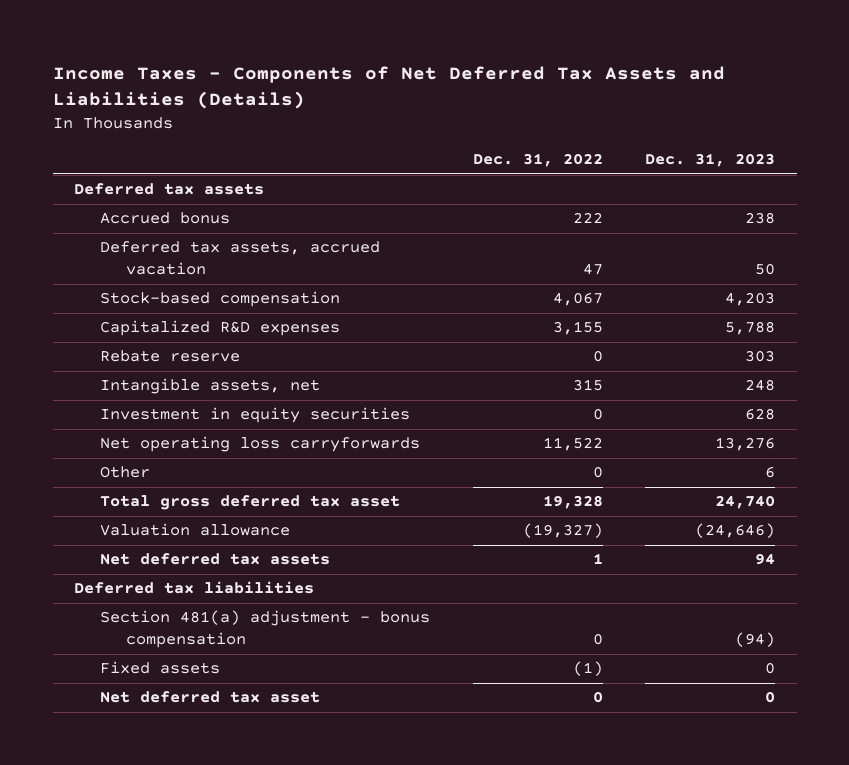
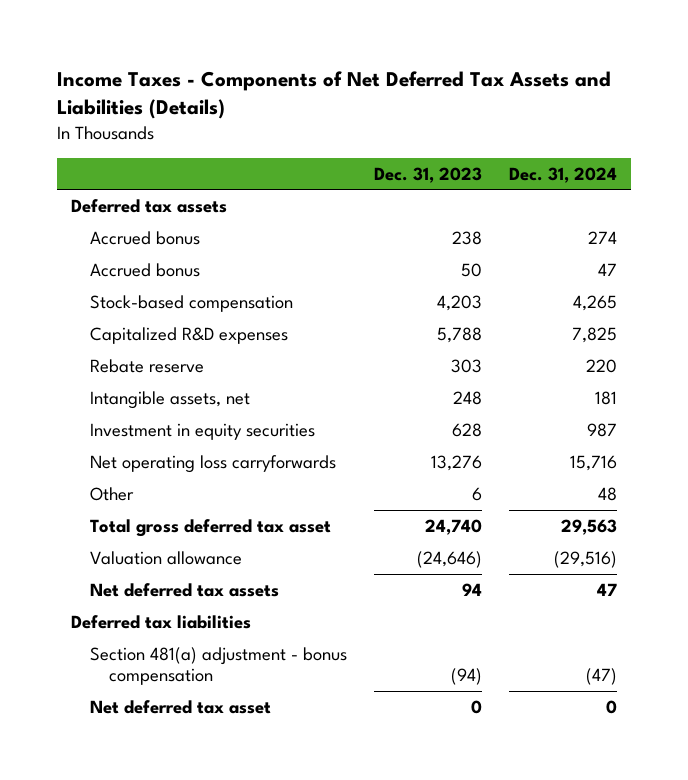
- | Dec. 31, 2022 | Dec. 31, 2023
+ | Dec. 31, 2023 | Dec. 31, 2024
- Deferred tax assets, accrued vacation | 47 | 50
+ Accrued bonus | 50 | 47
- Fixed assets | (1) | 0

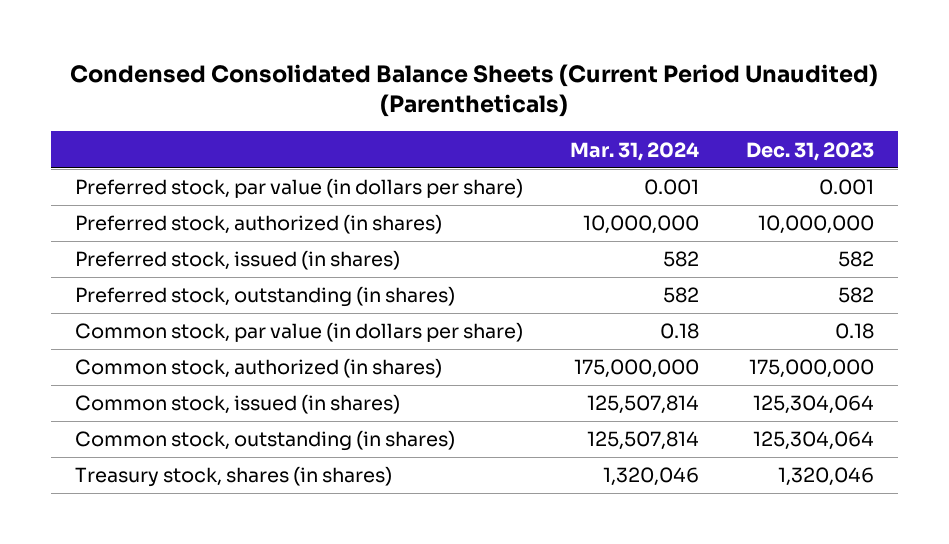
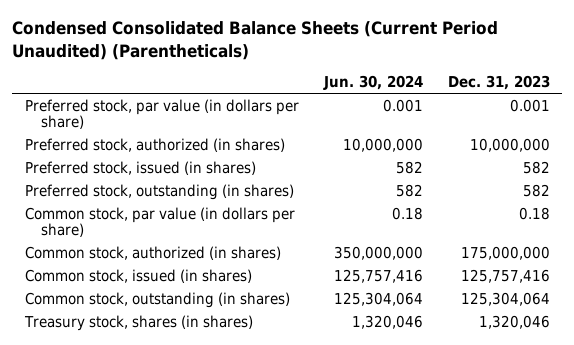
- | Mar. 31, 2024 | Dec. 31, 2023
+ | Jun. 30, 2024 | Dec. 31, 2023
- Common stock, issued (in shares) | 125,507,814 | 125,304,064
+ Common stock, issued (in shares) | 125,757,416 | 125,757,416

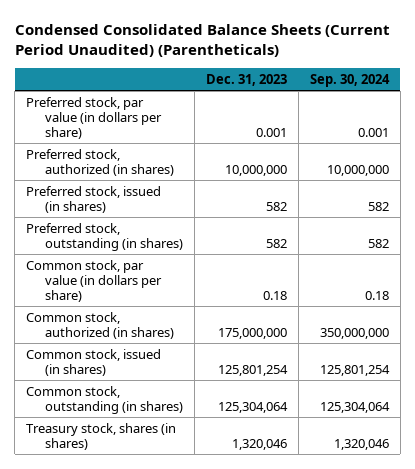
- | Jun. 30, 2024 | Dec. 31, 2023
+ | Dec. 31, 2023 | Sep. 30, 2024
- Common stock, issued (in shares) | 125,757,416 | 125,757,416
+ Common stock, issued (in shares) | 125,801,254 | 125,801,254

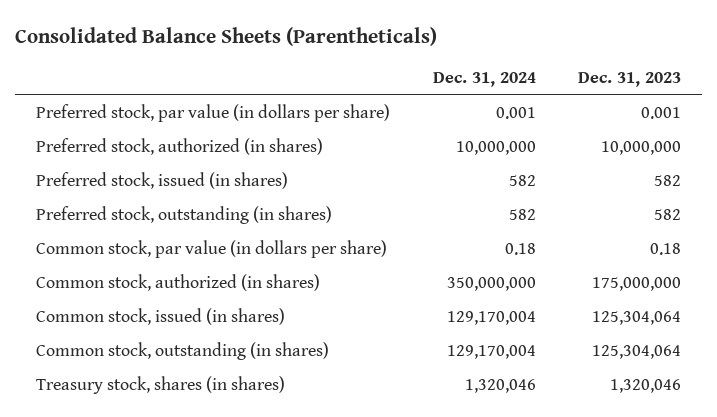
- Condensed Consolidated Balance Sheets (Current Period Unaudited) (Parentheticals)
+ Consolidated Balance Sheets (Parentheticals)
- | Dec. 31, 2023 | Sep. 30, 2024
+ | Dec. 31, 2024 | Dec. 31, 2023
- Common stock, issued (in shares) | 125,801,254 | 125,801,254
+ Common stock, issued (in shares) | 129,170,004 | 125,304,064

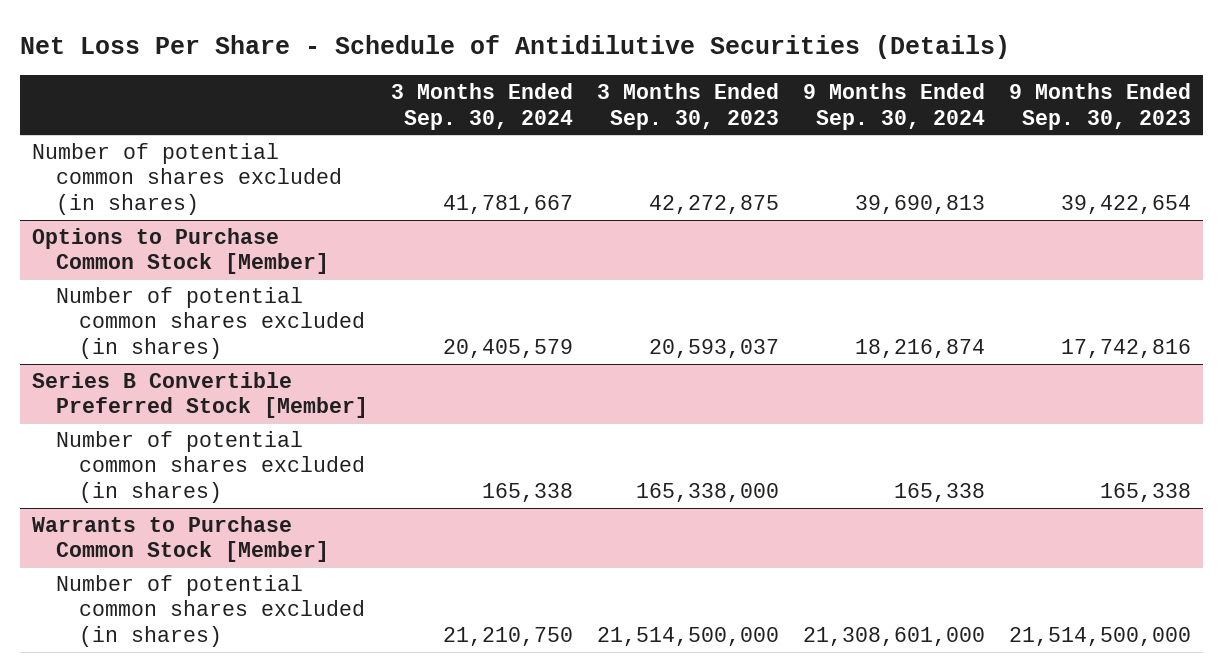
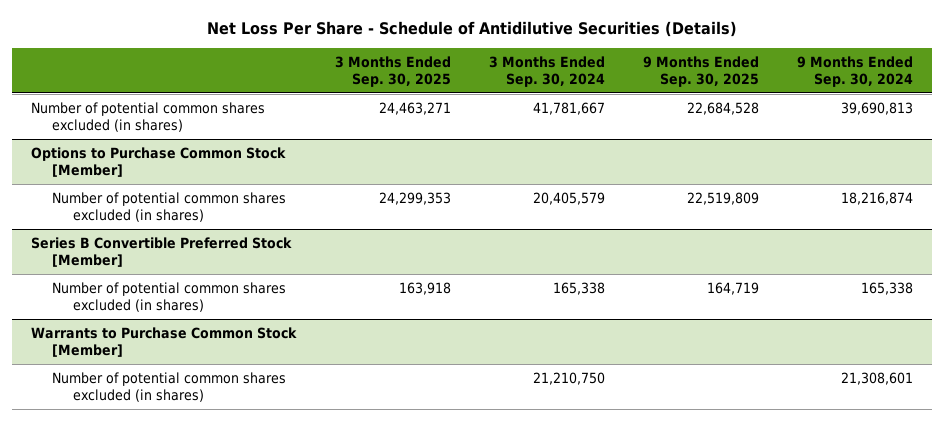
- | 3 Months Ended Sep. 30, 2024 | 3 Months Ended Sep. 30, 2023 | 9 Months Ended Sep. 30, 2024 | 9 Months Ended Sep. 30, 2023
+ | 3 Months Ended Sep. 30, 2025 | 3 Months Ended Sep. 30, 2024 | 9 Months Ended Sep. 30, 2025 | 9 Months Ended Sep. 30, 2024
@ Warrants to Purchase Common Stock [Member]
- Number of potential common shares excluded (in shares) | 21,210,750 | 21,514,500,000 | 21,308,601,000 | 21,514,500,000
+ Number of potential common shares excluded (in shares) | | 21,210,750 | | 21,308,601

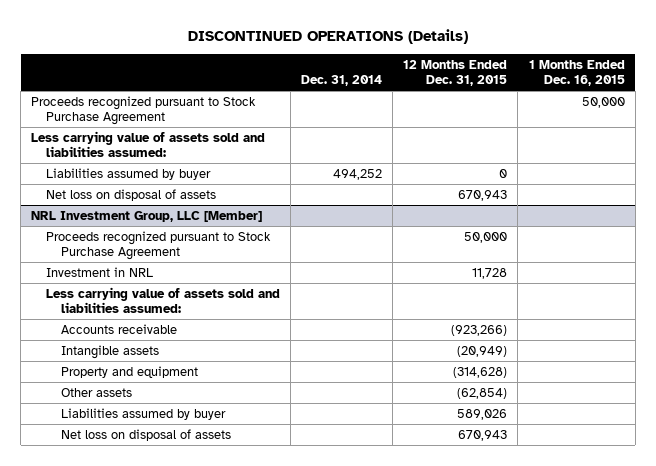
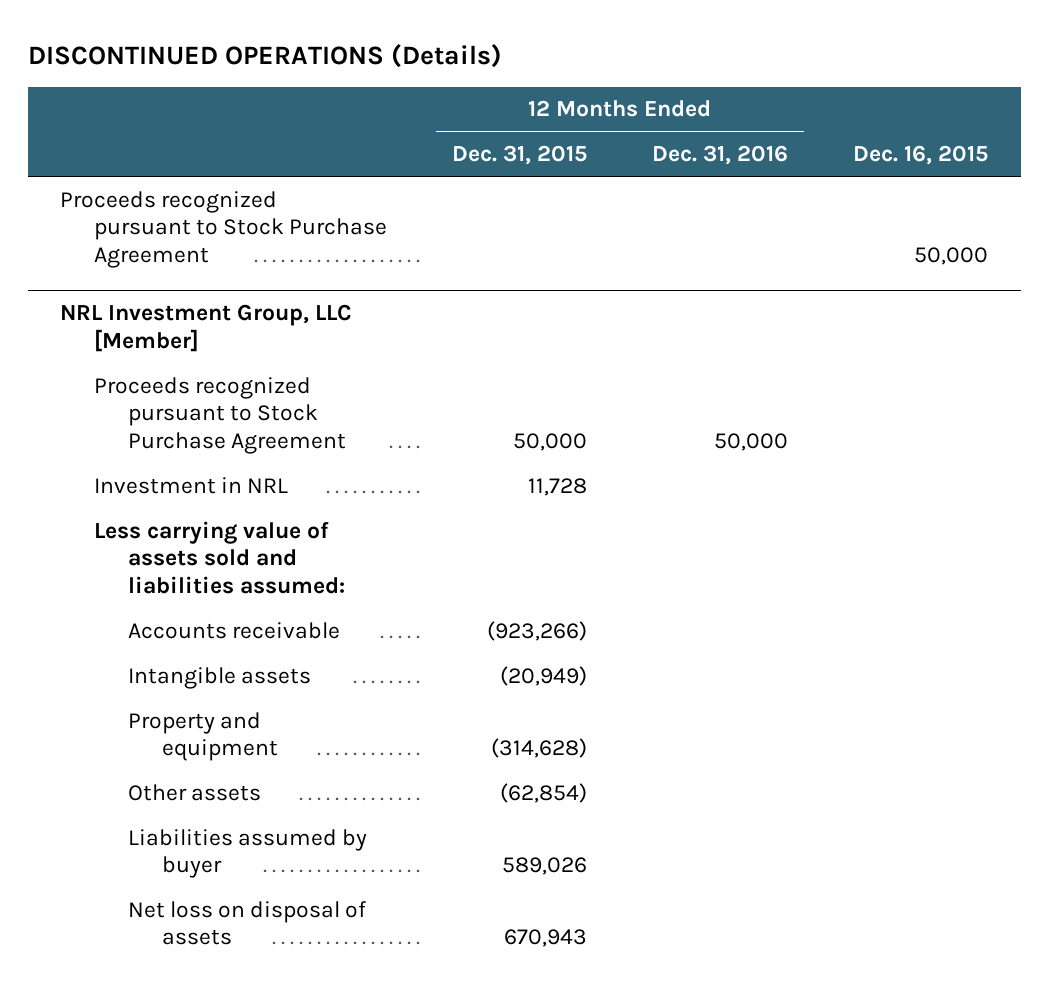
- | Dec. 31, 2014 | 12 Months Ended Dec. 31, 2015 | 1 Months Ended Dec. 16, 2015
+ | 12 Months Ended Dec. 31, 2015 | 12 Months Ended Dec. 31, 2016 | Dec. 16, 2015
- Less carrying value of assets sold and liabilities assumed:
- Liabilities assumed by buyer | 494,252 | 0 |
- Net loss on disposal of assets | | 670,943 |

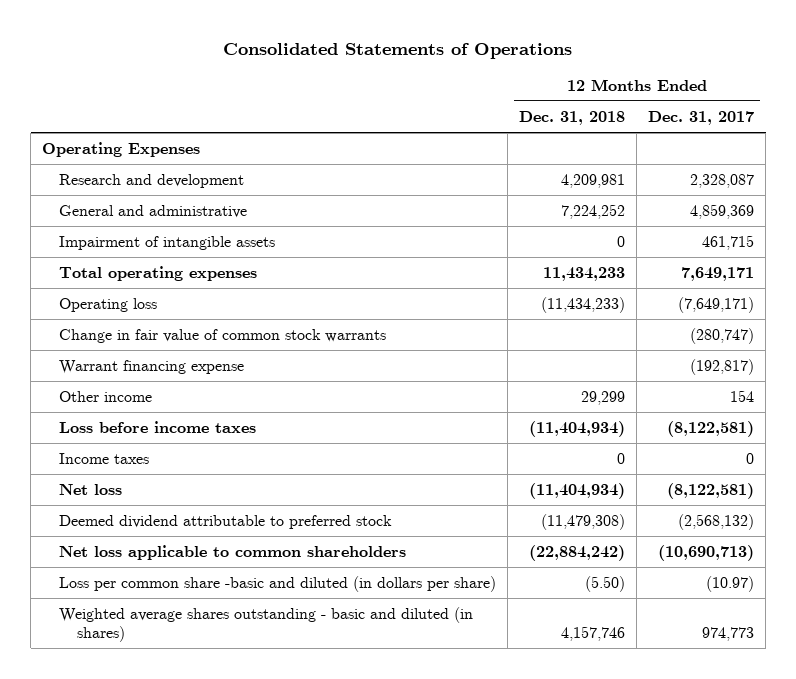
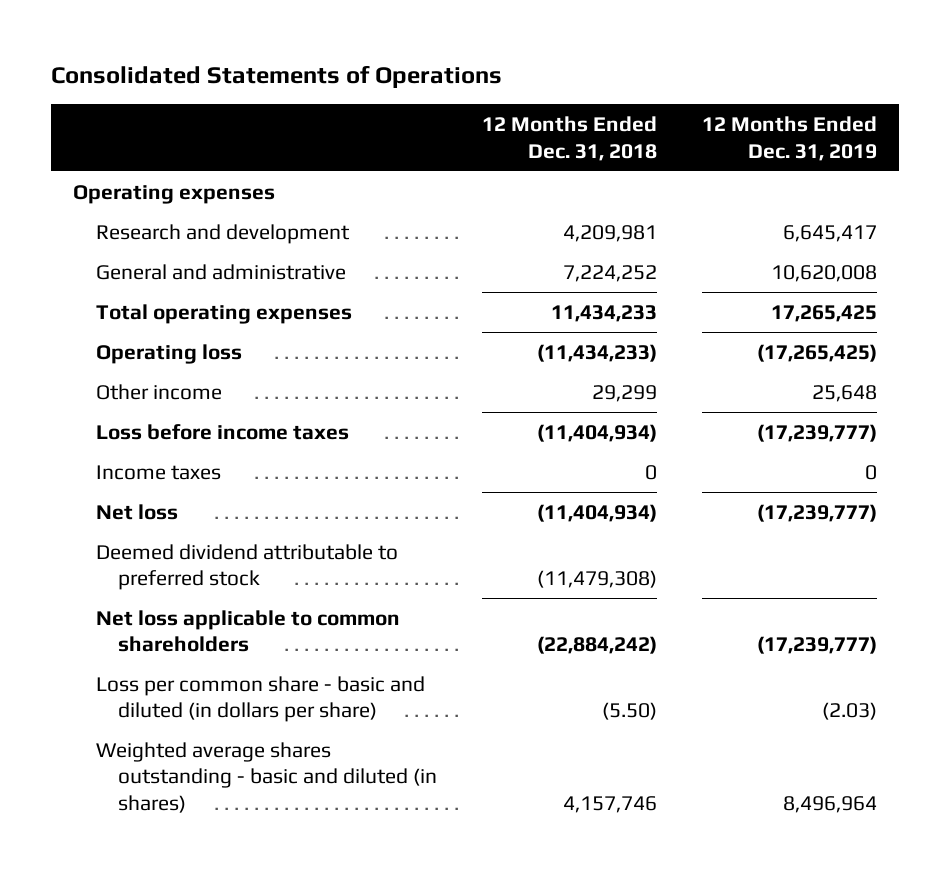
- | 12 Months Ended Dec. 31, 2018 | 12 Months Ended Dec. 31, 2017
+ | 12 Months Ended Dec. 31, 2018 | 12 Months Ended Dec. 31, 2019
- Operating Expenses
+ Operating expenses
- Impairment of intangible assets | 0 | 461,715
- Change in fair value of common stock warrants | | (280,747)
- Warrant financing expense | | (192,817)
- Loss per common share -basic and diluted (in dollars per share) | (5.50) | (10.97)
+ Loss per common share - basic and diluted (in dollars per share) | (5.50) | (2.03)

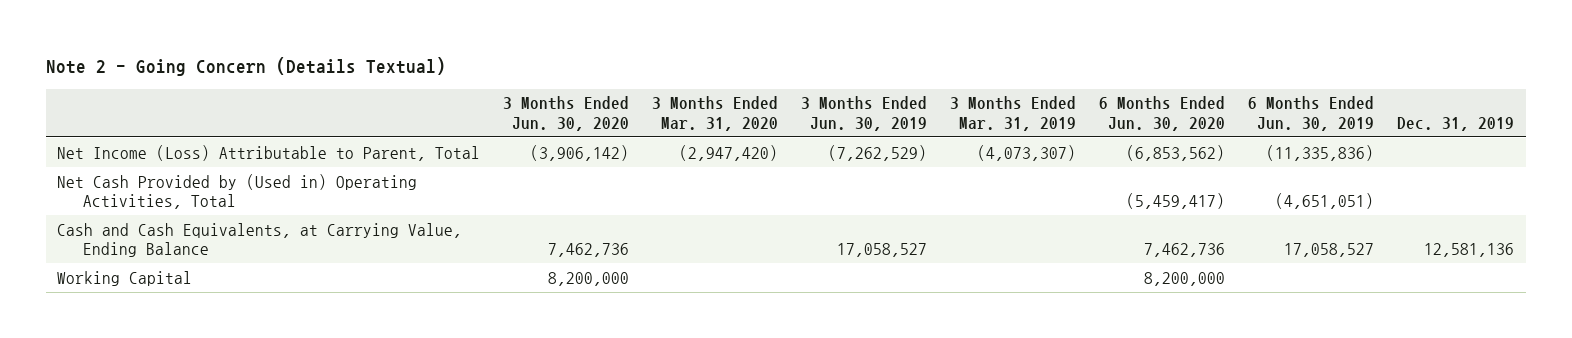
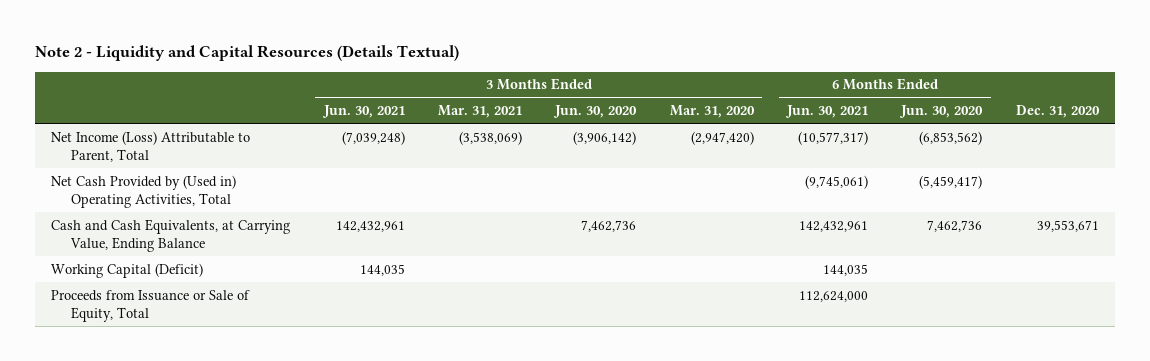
- Note 2 - Going Concern (Details Textual)
+ Note 2 - Liquidity and Capital Resources (Details Textual)
- | 3 Months Ended Jun. 30, 2020 | 3 Months Ended Mar. 31, 2020 | 3 Months Ended Jun. 30, 2019 | 3 Months Ended Mar. 31, 2019 | 6 Months Ended Jun. 30, 2020 | 6 Months Ended Jun. 30, 2019 | Dec. 31, 2019
+ | 3 Months Ended Jun. 30, 2021 | 3 Months Ended Mar. 31, 2021 | 3 Months Ended Jun. 30, 2020 | 3 Months Ended Mar. 31, 2020 | 6 Months Ended Jun. 30, 2021 | 6 Months Ended Jun. 30, 2020 | Dec. 31, 2020
- Working Capital | 8,200,000 | | | | 8,200,000 | |
+ Working Capital (Deficit) | 144,035 | | | | 144,035 | |
+ Proceeds from Issuance or Sale of Equity, Total | | | | | 112,624,000 | |

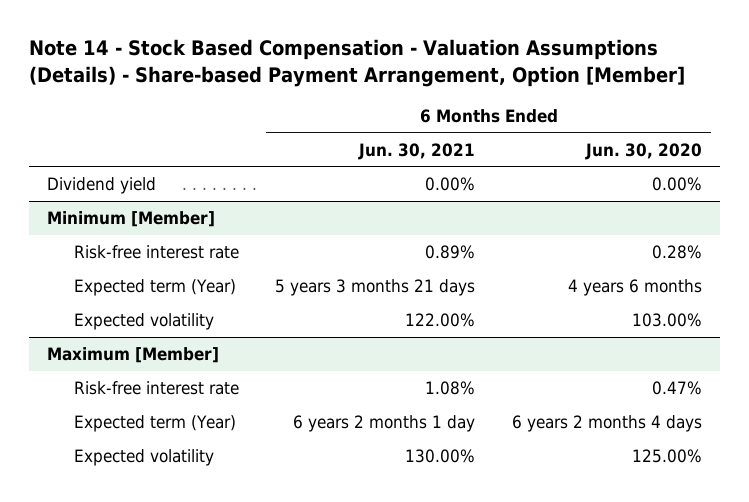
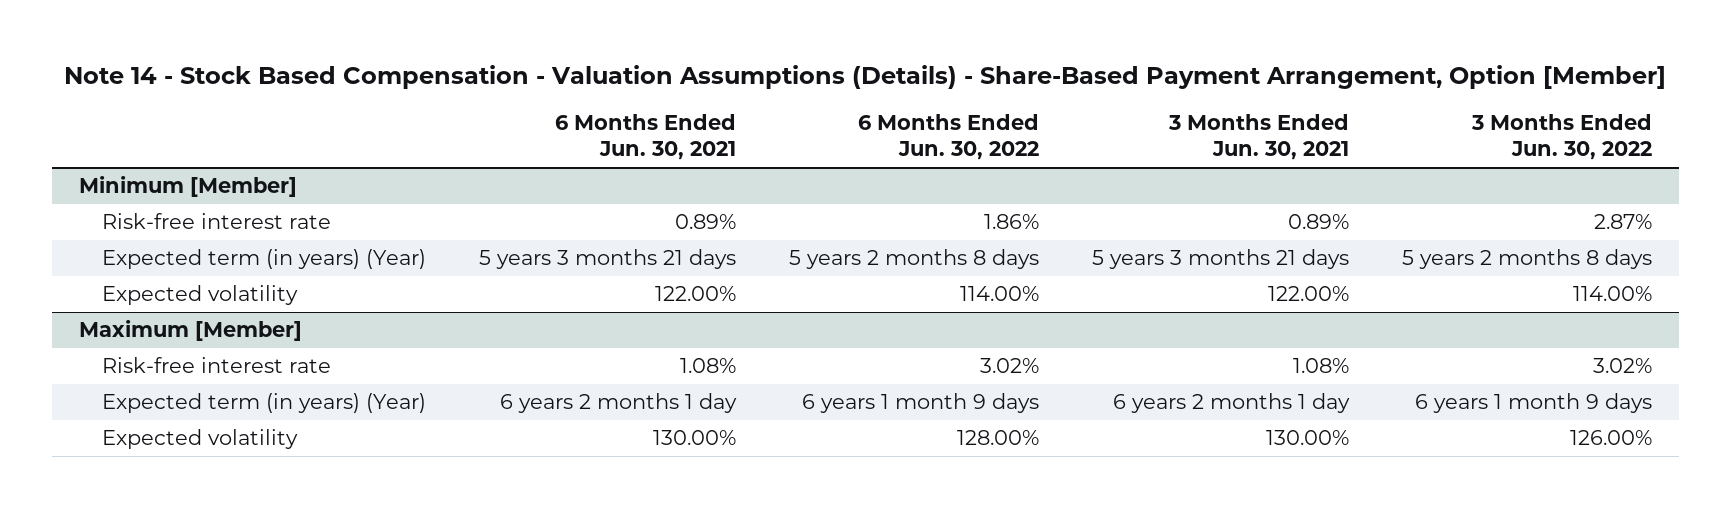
- Note 14 - Stock Based Compensation - Valuation Assumptions (Details) - Share-based Payment Arrangement, Option [Member]
+ Note 14 - Stock Based Compensation - Valuation Assumptions (Details) - Share-Based Payment Arrangement, Option [Member]
- | 6 Months Ended Jun. 30, 2021 | 6 Months Ended Jun. 30, 2020
+ | 6 Months Ended Jun. 30, 2021 | 6 Months Ended Jun. 30, 2022 | 3 Months Ended Jun. 30, 2021 | 3 Months Ended Jun. 30, 2022
- Dividend yield | 0.00% | 0.00%
@ Minimum [Member]
- Expected term (Year) | 5 years 3 months 21 days | 4 years 6 months
+ Expected term (in years) (Year) | 5 years 3 months 21 days | 5 years 2 months 8 days | 5 years 3 months 21 days | 5 years 2 months 8 days
@ Maximum [Member]
- Expected term (Year) | 6 years 2 months 1 day | 6 years 2 months 4 days
+ Expected term (in years) (Year) | 6 years 2 months 1 day | 6 years 1 month 9 days | 6 years 2 months 1 day | 6 years 1 month 9 days

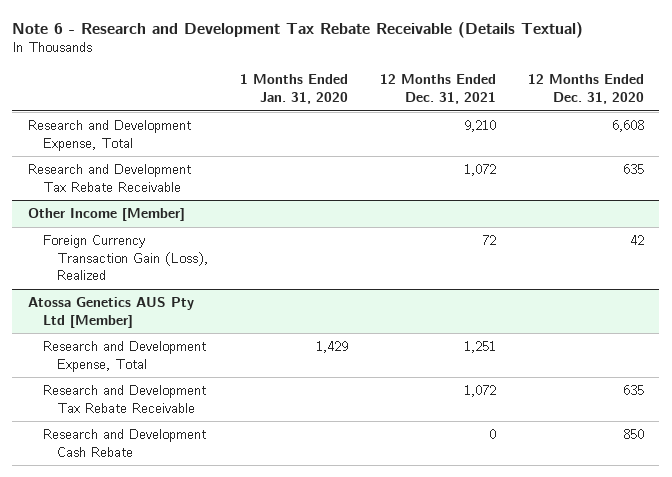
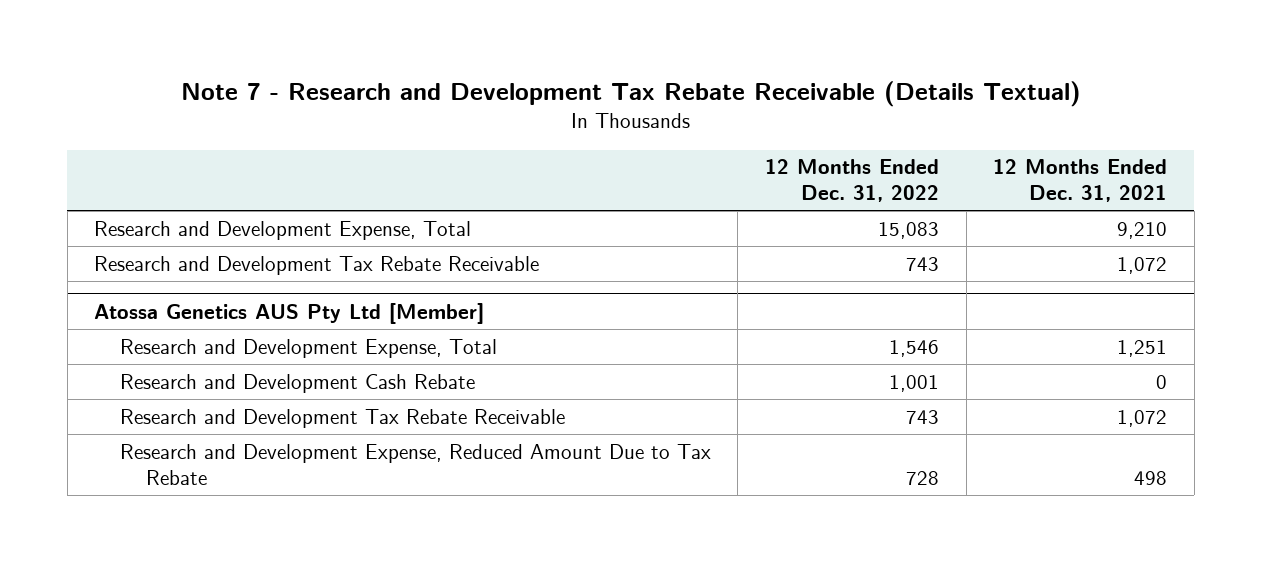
- Note 6 - Research and Development Tax Rebate Receivable (Details Textual)
+ Note 7 - Research and Development Tax Rebate Receivable (Details Textual)
- | 1 Months Ended Jan. 31, 2020 | 12 Months Ended Dec. 31, 2021 | 12 Months Ended Dec. 31, 2020
+ | 12 Months Ended Dec. 31, 2022 | 12 Months Ended Dec. 31, 2021
- Other Income [Member]
- Foreign Currency Transaction Gain (Loss), Realized | | 72 | 42
@ Atossa Genetics AUS Pty Ltd [Member]
moved down: Research and Development Tax Rebate Receivable | 743 | 1,072
+ Research and Development Expense, Reduced Amount Due to Tax Rebate | 728 | 498

